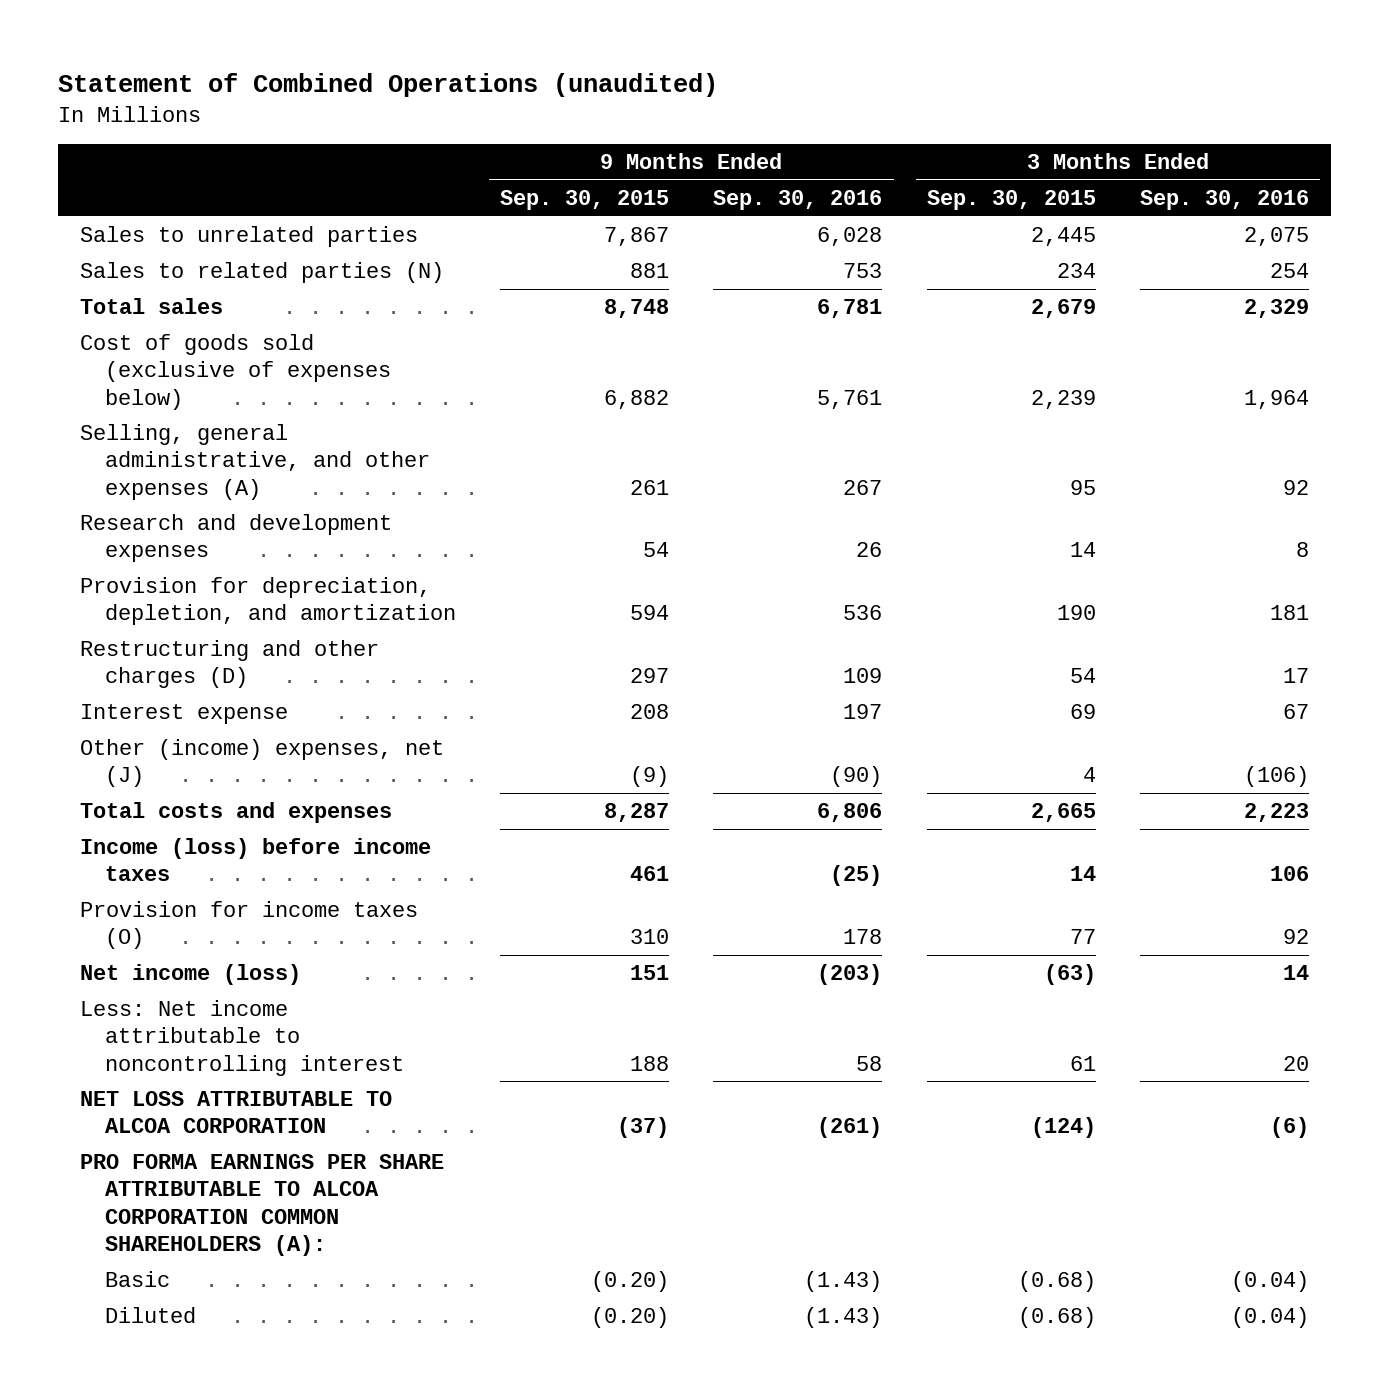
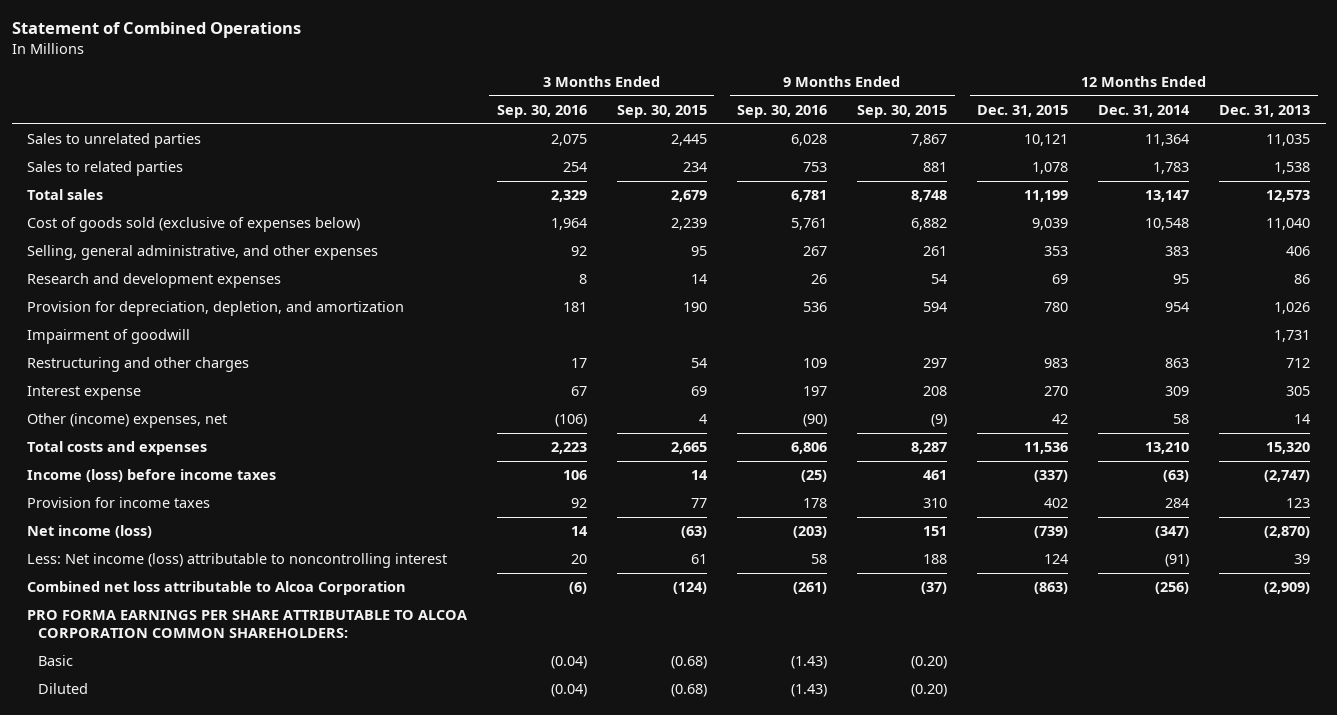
- Statement of Combined Operations (unaudited)
+ Statement of Combined Operations
- | 9 Months Ended Sep. 30, 2015 | 9 Months Ended Sep. 30, 2016 | 3 Months Ended Sep. 30, 2015 | 3 Months Ended Sep. 30, 2016
+ | 3 Months Ended Sep. 30, 2016 | 3 Months Ended Sep. 30, 2015 | 9 Months Ended Sep. 30, 2016 | 9 Months Ended Sep. 30, 2015 | 12 Months Ended Dec. 31, 2015 | 12 Months Ended Dec. 31, 2014 | 12 Months Ended Dec. 31, 2013
- Sales to related parties (N) | 881 | 753 | 234 | 254
+ Sales to related parties | 254 | 234 | 753 | 881 | 1,078 | 1,783 | 1,538
- Selling, general administrative, and other expenses (A) | 261 | 267 | 95 | 92
+ Selling, general administrative, and other expenses | 92 | 95 | 267 | 261 | 353 | 383 | 406
- Restructuring and other charges (D) | 297 | 109 | 54 | 17
+ Impairment of goodwill | | | | | | | 1,731
+ Restructuring and other charges | 17 | 54 | 109 | 297 | 983 | 863 | 712
- Other (income) expenses, net (J) | (9) | (90) | 4 | (106)
+ Other (income) expenses, net | (106) | 4 | (90) | (9) | 42 | 58 | 14
- Provision for income taxes (O) | 310 | 178 | 77 | 92
+ Provision for income taxes | 92 | 77 | 178 | 310 | 402 | 284 | 123
- Less: Net income attributable to noncontrolling interest | 188 | 58 | 61 | 20
- NET LOSS ATTRIBUTABLE TO ALCOA CORPORATION | (37) | (261) | (124) | (6)
- PRO FORMA EARNINGS PER SHARE ATTRIBUTABLE TO ALCOA CORPORATION COMMON SHAREHOLDERS (A):
+ Less: Net income (loss) attributable to noncontrolling interest | 20 | 61 | 58 | 188 | 124 | (91) | 39
+ Combined net loss attributable to Alcoa Corporation | (6) | (124) | (261) | (37) | (863) | (256) | (2,909)
+ PRO FORMA EARNINGS PER SHARE ATTRIBUTABLE TO ALCOA CORPORATION COMMON SHAREHOLDERS:

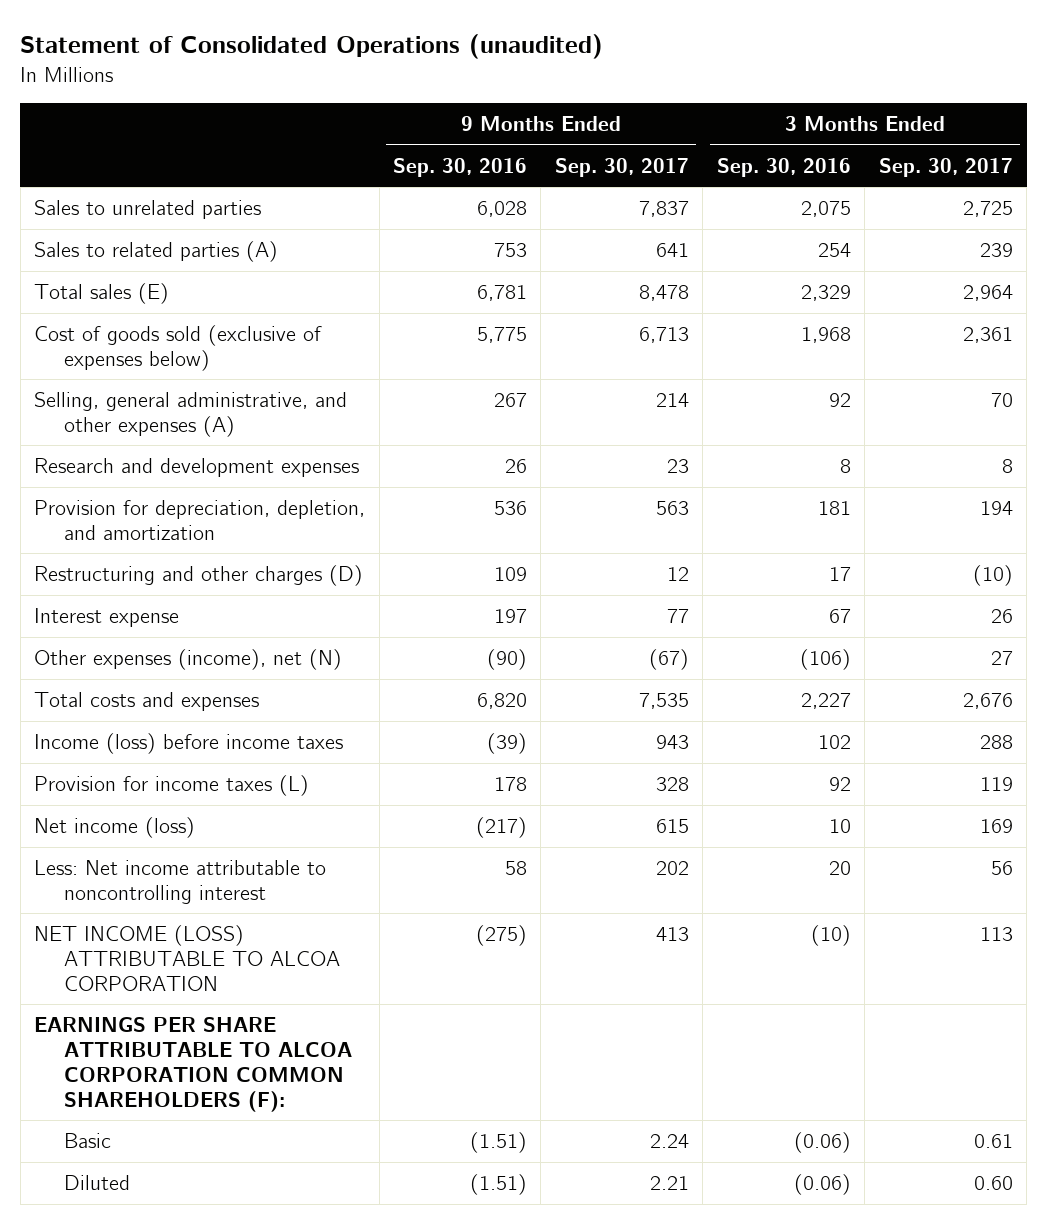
- Statement of Combined Operations
+ Statement of Consolidated Operations (unaudited)
- | 3 Months Ended Sep. 30, 2016 | 3 Months Ended Sep. 30, 2015 | 9 Months Ended Sep. 30, 2016 | 9 Months Ended Sep. 30, 2015 | 12 Months Ended Dec. 31, 2015 | 12 Months Ended Dec. 31, 2014 | 12 Months Ended Dec. 31, 2013
+ | 9 Months Ended Sep. 30, 2016 | 9 Months Ended Sep. 30, 2017 | 3 Months Ended Sep. 30, 2016 | 3 Months Ended Sep. 30, 2017
- Sales to related parties | 254 | 234 | 753 | 881 | 1,078 | 1,783 | 1,538
- Total sales | 2,329 | 2,679 | 6,781 | 8,748 | 11,199 | 13,147 | 12,573
- Cost of goods sold (exclusive of expenses below) | 1,964 | 2,239 | 5,761 | 6,882 | 9,039 | 10,548 | 11,040
- Selling, general administrative, and other expenses | 92 | 95 | 267 | 261 | 353 | 383 | 406
+ Sales to related parties (A) | 753 | 641 | 254 | 239
+ Total sales (E) | 6,781 | 8,478 | 2,329 | 2,964
+ Cost of goods sold (exclusive of expenses below) | 5,775 | 6,713 | 1,968 | 2,361
+ Selling, general administrative, and other expenses (A) | 267 | 214 | 92 | 70
- Impairment of goodwill | | | | | | | 1,731
- Restructuring and other charges | 17 | 54 | 109 | 297 | 983 | 863 | 712
+ Restructuring and other charges (D) | 109 | 12 | 17 | (10)
- Other (income) expenses, net | (106) | 4 | (90) | (9) | 42 | 58 | 14
- Total costs and expenses | 2,223 | 2,665 | 6,806 | 8,287 | 11,536 | 13,210 | 15,320
- Income (loss) before income taxes | 106 | 14 | (25) | 461 | (337) | (63) | (2,747)
- Provision for income taxes | 92 | 77 | 178 | 310 | 402 | 284 | 123
- Net income (loss) | 14 | (63) | (203) | 151 | (739) | (347) | (2,870)
- Less: Net income (loss) attributable to noncontrolling interest | 20 | 61 | 58 | 188 | 124 | (91) | 39
- Combined net loss attributable to Alcoa Corporation | (6) | (124) | (261) | (37) | (863) | (256) | (2,909)
- PRO FORMA EARNINGS PER SHARE ATTRIBUTABLE TO ALCOA CORPORATION COMMON SHAREHOLDERS:
- Basic | (0.04) | (0.68) | (1.43) | (0.20) | | |
- Diluted | (0.04) | (0.68) | (1.43) | (0.20) | | |
+ Other expenses (income), net (N) | (90) | (67) | (106) | 27
+ Total costs and expenses | 6,820 | 7,535 | 2,227 | 2,676
+ Income (loss) before income taxes | (39) | 943 | 102 | 288
+ Provision for income taxes (L) | 178 | 328 | 92 | 119
+ Net income (loss) | (217) | 615 | 10 | 169
+ Less: Net income attributable to noncontrolling interest | 58 | 202 | 20 | 56
+ NET INCOME (LOSS) ATTRIBUTABLE TO ALCOA CORPORATION | (275) | 413 | (10) | 113
+ EARNINGS PER SHARE ATTRIBUTABLE TO ALCOA CORPORATION COMMON SHAREHOLDERS (F):
+ Basic | (1.51) | 2.24 | (0.06) | 0.61
+ Diluted | (1.51) | 2.21 | (0.06) | 0.60

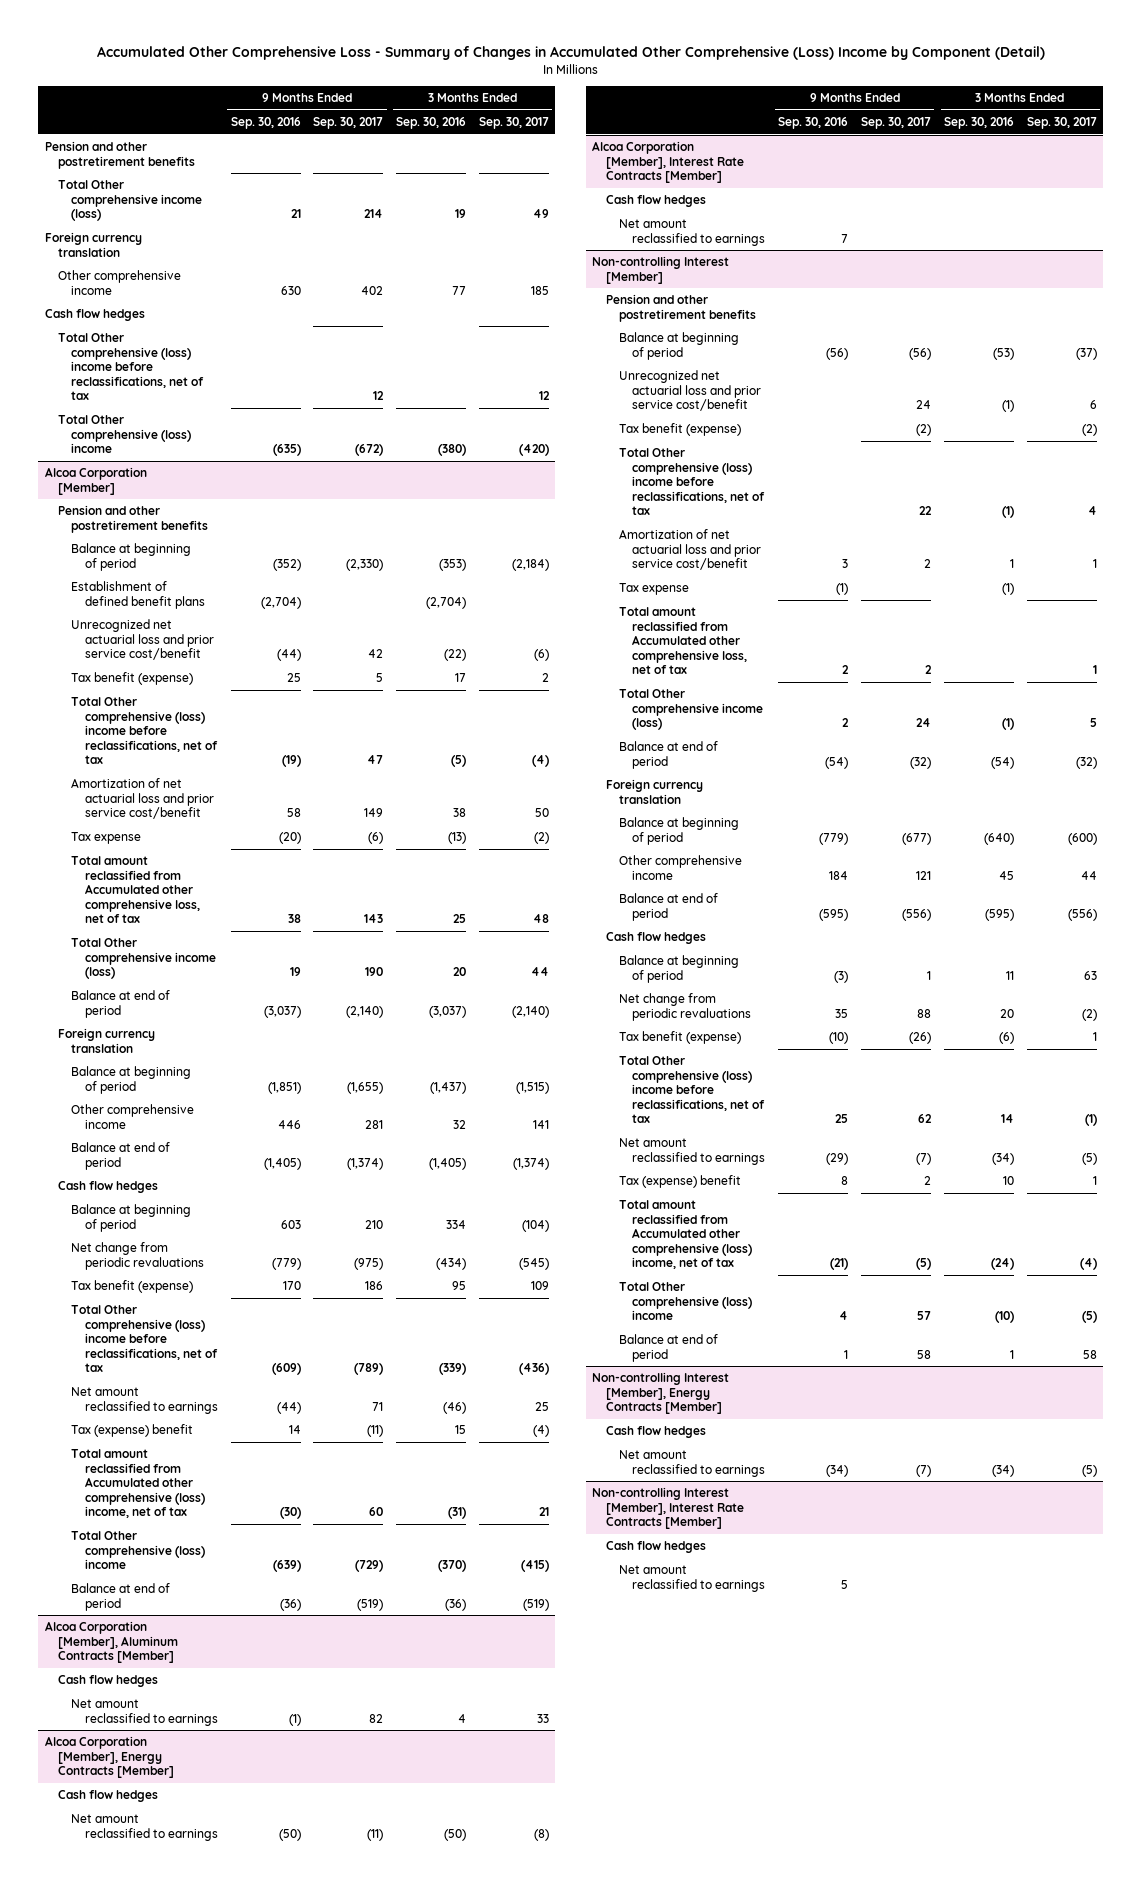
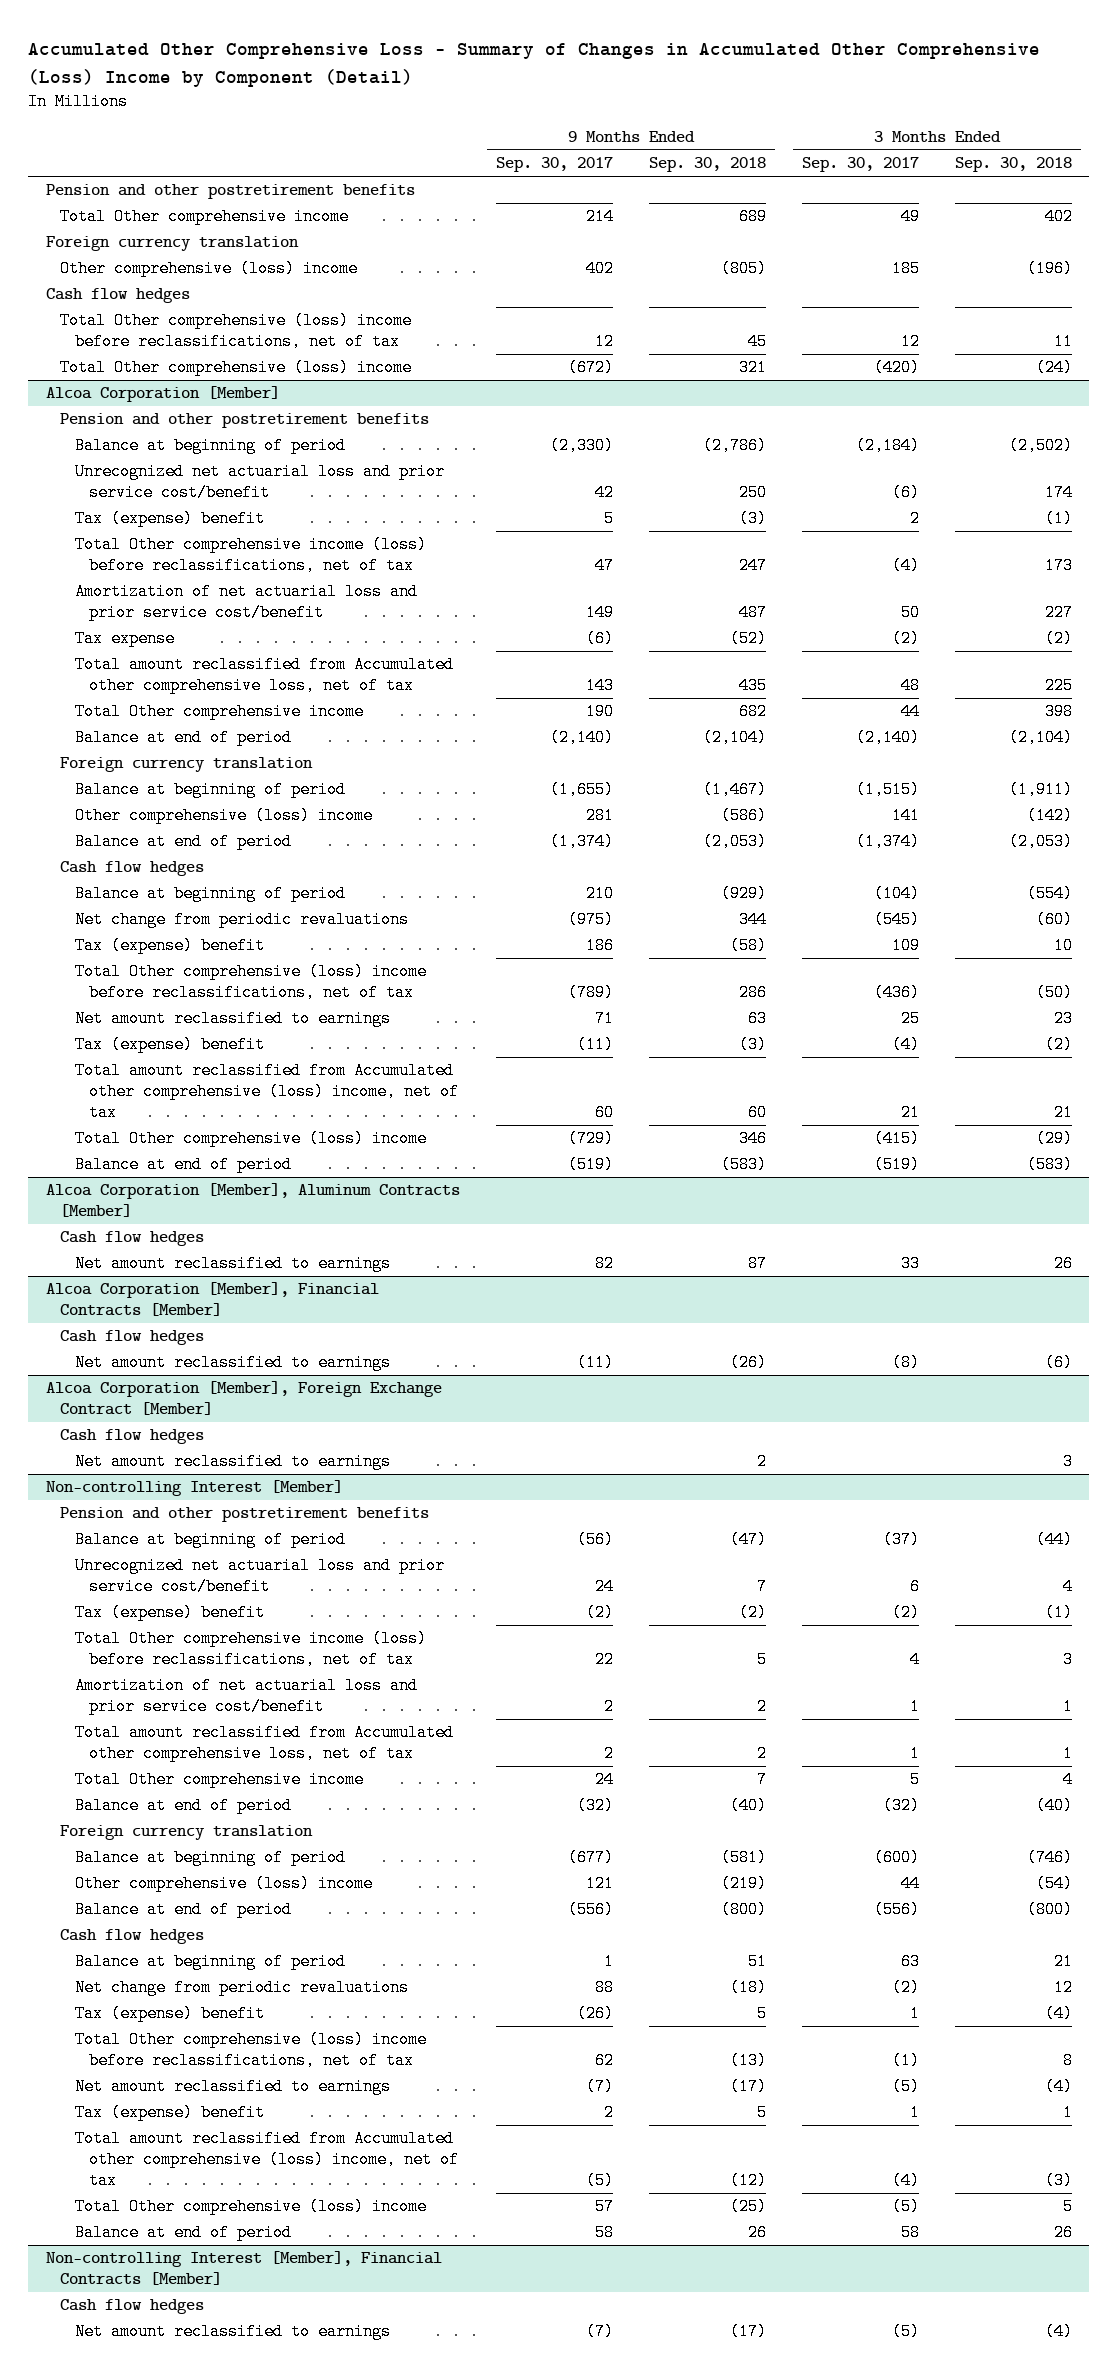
- | 9 Months Ended Sep. 30, 2016 | 9 Months Ended Sep. 30, 2017 | 3 Months Ended Sep. 30, 2016 | 3 Months Ended Sep. 30, 2017
+ | 9 Months Ended Sep. 30, 2017 | 9 Months Ended Sep. 30, 2018 | 3 Months Ended Sep. 30, 2017 | 3 Months Ended Sep. 30, 2018
- Total Other comprehensive income (loss) | 21 | 214 | 19 | 49
+ Total Other comprehensive income | 214 | 689 | 49 | 402
- Other comprehensive income | 630 | 402 | 77 | 185
+ Other comprehensive (loss) income | 402 | (805) | 185 | (196)
@ Alcoa Corporation [Member]
- Establishment of defined benefit plans | (2,704) | | (2,704) |
- Tax benefit (expense) | 25 | 5 | 17 | 2
- Total Other comprehensive (loss) income before reclassifications, net of tax | (19) | 47 | (5) | (4)
+ Tax (expense) benefit | 5 | (3) | 2 | (1)
+ Total Other comprehensive income (loss) before reclassifications, net of tax | 47 | 247 | (4) | 173
- Total Other comprehensive income (loss) | 19 | 190 | 20 | 44
+ Total Other comprehensive income | 190 | 682 | 44 | 398
- Other comprehensive income | 446 | 281 | 32 | 141
+ Other comprehensive (loss) income | 281 | (586) | 141 | (142)
- Tax benefit (expense) | 170 | 186 | 95 | 109
+ Tax (expense) benefit | 186 | (58) | 109 | 10
- Alcoa Corporation [Member], Energy Contracts [Member]
+ Alcoa Corporation [Member], Financial Contracts [Member]
- Alcoa Corporation [Member], Interest Rate Contracts [Member]
+ Alcoa Corporation [Member], Foreign Exchange Contract [Member]
@ Non-controlling Interest [Member]
- Tax benefit (expense) | | (2) | | (2)
- Total Other comprehensive (loss) income before reclassifications, net of tax | | 22 | (1) | 4
+ Tax (expense) benefit | (2) | (2) | (2) | (1)
+ Total Other comprehensive income (loss) before reclassifications, net of tax | 22 | 5 | 4 | 3
- Tax expense | (1) | | (1) |
- Total Other comprehensive income (loss) | 2 | 24 | (1) | 5
+ Total Other comprehensive income | 24 | 7 | 5 | 4
- Other comprehensive income | 184 | 121 | 45 | 44
+ Other comprehensive (loss) income | 121 | (219) | 44 | (54)
- Tax benefit (expense) | (10) | (26) | (6) | 1
+ Tax (expense) benefit | (26) | 5 | 1 | (4)
- Non-controlling Interest [Member], Energy Contracts [Member]
+ Non-controlling Interest [Member], Financial Contracts [Member]
- Non-controlling Interest [Member], Interest Rate Contracts [Member]
- Cash flow hedges
- Net amount reclassified to earnings | 5 | | |

